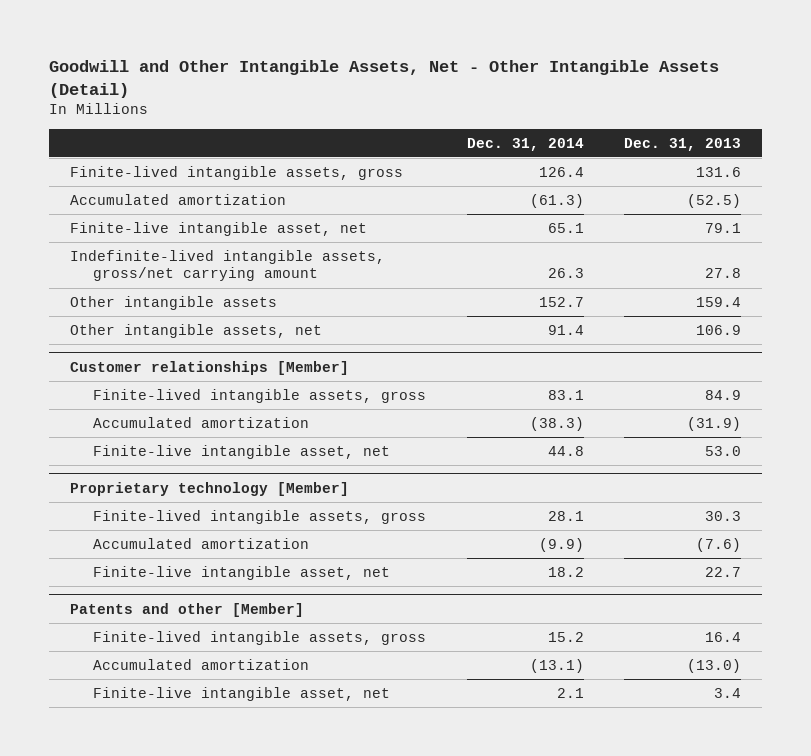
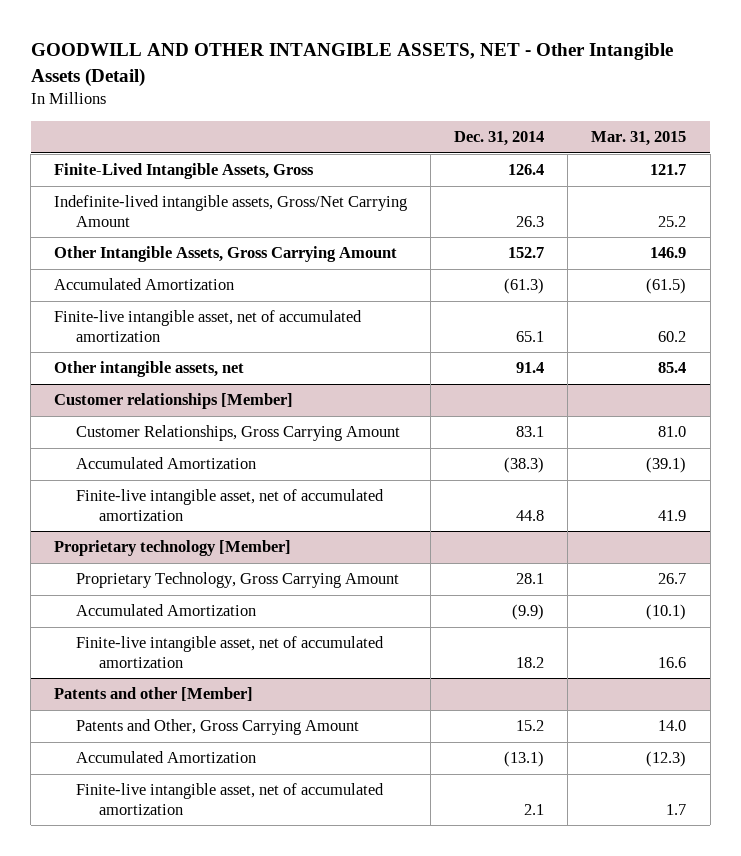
- Goodwill and Other Intangible Assets, Net - Other Intangible Assets (Detail)
+ GOODWILL AND OTHER INTANGIBLE ASSETS, NET - Other Intangible Assets (Detail)
- | Dec. 31, 2014 | Dec. 31, 2013
+ | Dec. 31, 2014 | Mar. 31, 2015
- Finite-lived intangible assets, gross | 126.4 | 131.6
- Accumulated amortization | (61.3) | (52.5)
- Finite-live intangible asset, net | 65.1 | 79.1
- Indefinite-lived intangible assets, gross/net carrying amount | 26.3 | 27.8
- Other intangible assets | 152.7 | 159.4
+ Finite-Lived Intangible Assets, Gross | 126.4 | 121.7
+ Indefinite-lived intangible assets, Gross/Net Carrying Amount | 26.3 | 25.2
+ Other Intangible Assets, Gross Carrying Amount | 152.7 | 146.9
+ Accumulated Amortization | (61.3) | (61.5)
+ Finite-live intangible asset, net of accumulated amortization | 65.1 | 60.2
@ Customer relationships [Member]
- Finite-lived intangible assets, gross | 83.1 | 84.9
- Accumulated amortization | (38.3) | (31.9)
- Finite-live intangible asset, net | 44.8 | 53.0
+ Customer Relationships, Gross Carrying Amount | 83.1 | 81.0
+ Accumulated Amortization | (38.3) | (39.1)
+ Finite-live intangible asset, net of accumulated amortization | 44.8 | 41.9
@ Proprietary technology [Member]
- Finite-lived intangible assets, gross | 28.1 | 30.3
- Accumulated amortization | (9.9) | (7.6)
- Finite-live intangible asset, net | 18.2 | 22.7
+ Proprietary Technology, Gross Carrying Amount | 28.1 | 26.7
+ Accumulated Amortization | (9.9) | (10.1)
+ Finite-live intangible asset, net of accumulated amortization | 18.2 | 16.6
@ Patents and other [Member]
- Finite-lived intangible assets, gross | 15.2 | 16.4
- Accumulated amortization | (13.1) | (13.0)
- Finite-live intangible asset, net | 2.1 | 3.4
+ Patents and Other, Gross Carrying Amount | 15.2 | 14.0
+ Accumulated Amortization | (13.1) | (12.3)
+ Finite-live intangible asset, net of accumulated amortization | 2.1 | 1.7

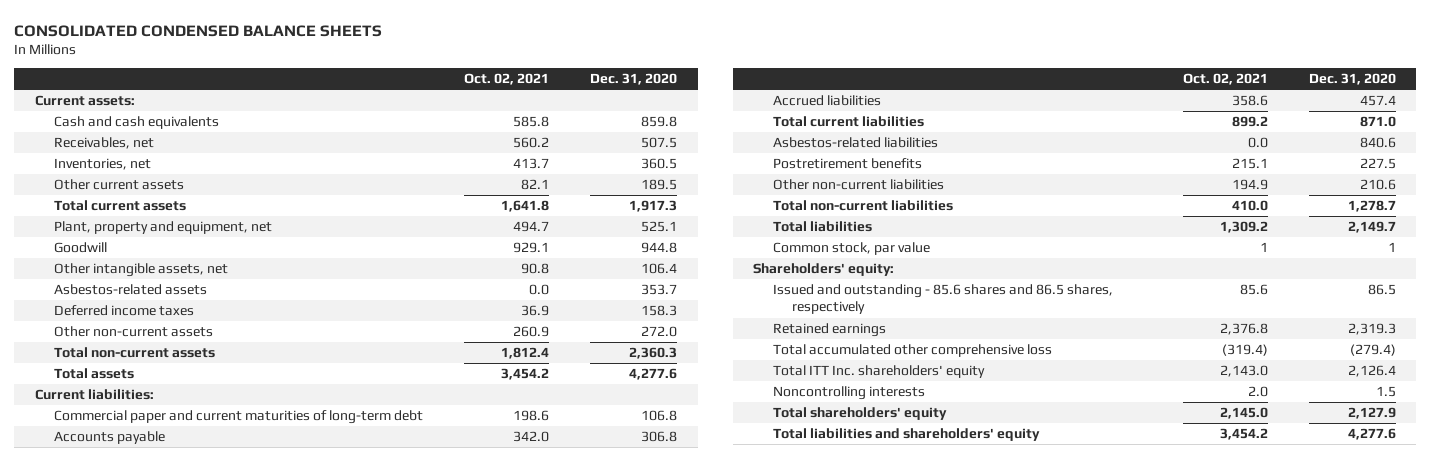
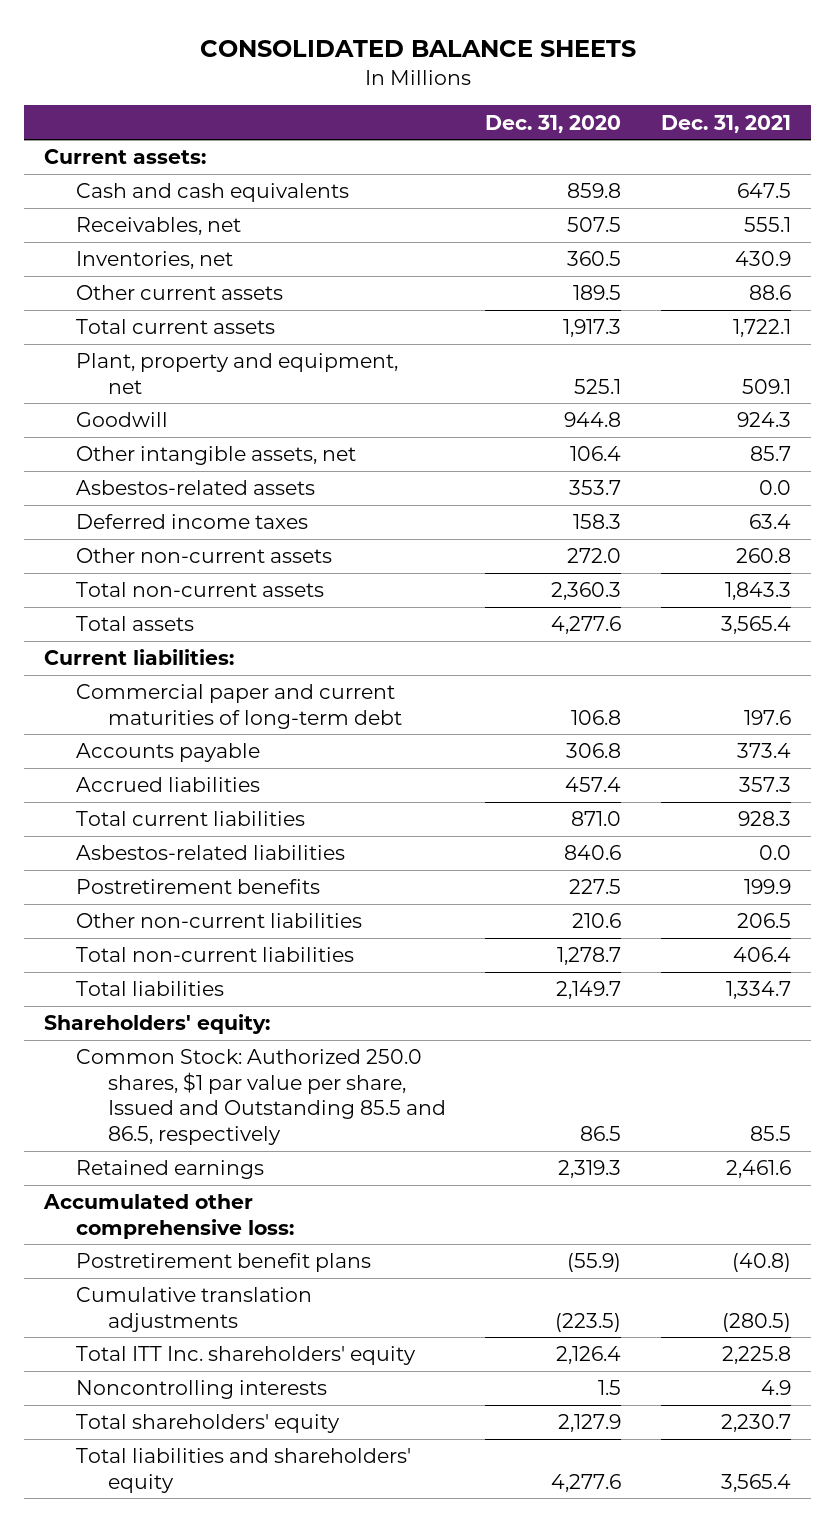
- CONSOLIDATED CONDENSED BALANCE SHEETS
+ CONSOLIDATED BALANCE SHEETS
- | Oct. 02, 2021 | Dec. 31, 2020
+ | Dec. 31, 2020 | Dec. 31, 2021
- Common stock, par value | 1 | 1
- Issued and outstanding - 85.6 shares and 86.5 shares, respectively | 85.6 | 86.5
+ Common Stock: Authorized 250.0 shares, $1 par value per share, Issued and Outstanding 85.5 and 86.5, respectively | 86.5 | 85.5
- Total accumulated other comprehensive loss | (319.4) | (279.4)
+ Accumulated other comprehensive loss:
+ Postretirement benefit plans | (55.9) | (40.8)
+ Cumulative translation adjustments | (223.5) | (280.5)

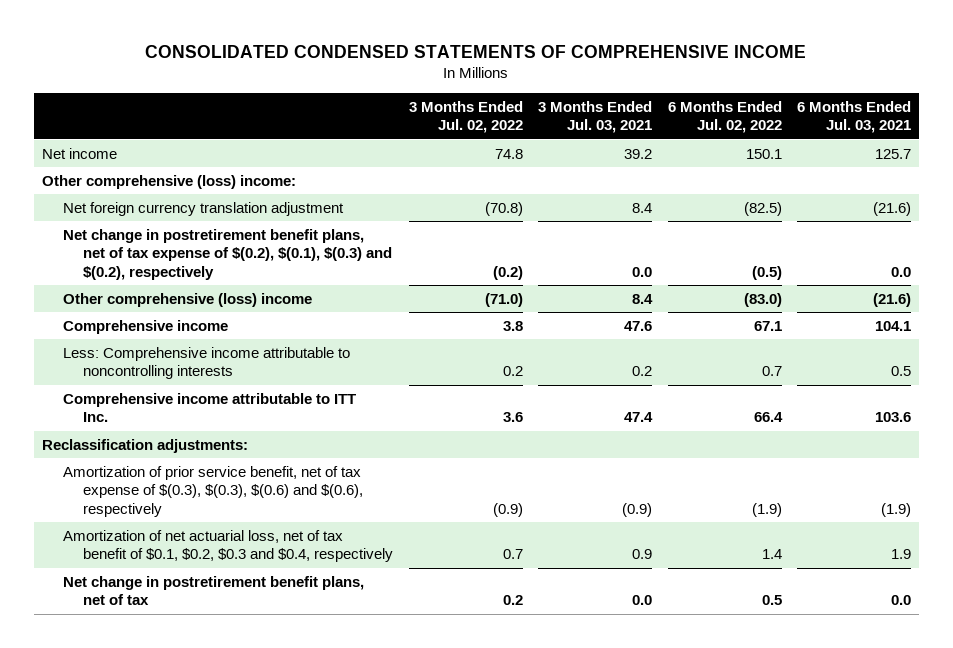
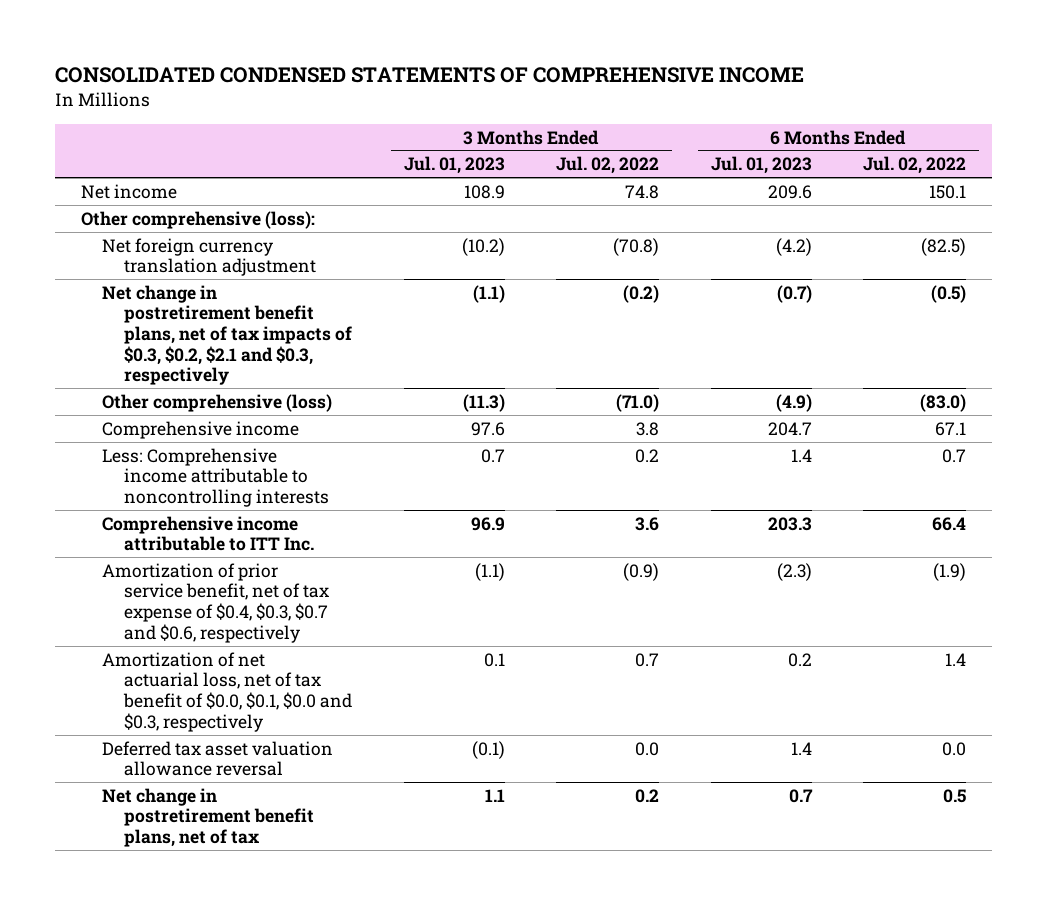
- | 3 Months Ended Jul. 02, 2022 | 3 Months Ended Jul. 03, 2021 | 6 Months Ended Jul. 02, 2022 | 6 Months Ended Jul. 03, 2021
+ | 3 Months Ended Jul. 01, 2023 | 3 Months Ended Jul. 02, 2022 | 6 Months Ended Jul. 01, 2023 | 6 Months Ended Jul. 02, 2022
- Other comprehensive (loss) income:
+ Other comprehensive (loss):
- Net change in postretirement benefit plans, net of tax expense of $(0.2), $(0.1), $(0.3) and $(0.2), respectively | (0.2) | 0.0 | (0.5) | 0.0
- Other comprehensive (loss) income | (71.0) | 8.4 | (83.0) | (21.6)
+ Net change in postretirement benefit plans, net of tax impacts of $0.3, $0.2, $2.1 and $0.3, respectively | (1.1) | (0.2) | (0.7) | (0.5)
+ Other comprehensive (loss) | (11.3) | (71.0) | (4.9) | (83.0)
- Reclassification adjustments:
- Amortization of prior service benefit, net of tax expense of $(0.3), $(0.3), $(0.6) and $(0.6), respectively | (0.9) | (0.9) | (1.9) | (1.9)
- Amortization of net actuarial loss, net of tax benefit of $0.1, $0.2, $0.3 and $0.4, respectively | 0.7 | 0.9 | 1.4 | 1.9
+ Amortization of prior service benefit, net of tax expense of $0.4, $0.3, $0.7 and $0.6, respectively | (1.1) | (0.9) | (2.3) | (1.9)
+ Amortization of net actuarial loss, net of tax benefit of $0.0, $0.1, $0.0 and $0.3, respectively | 0.1 | 0.7 | 0.2 | 1.4
+ Deferred tax asset valuation allowance reversal | (0.1) | 0.0 | 1.4 | 0.0

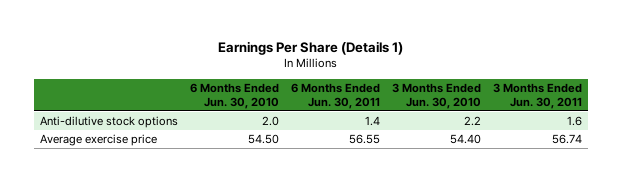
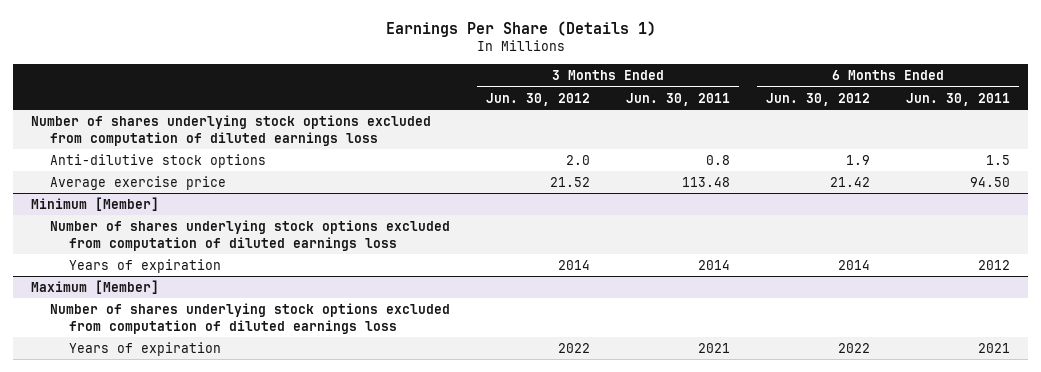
- | 6 Months Ended Jun. 30, 2010 | 6 Months Ended Jun. 30, 2011 | 3 Months Ended Jun. 30, 2010 | 3 Months Ended Jun. 30, 2011
+ | 3 Months Ended Jun. 30, 2012 | 3 Months Ended Jun. 30, 2011 | 6 Months Ended Jun. 30, 2012 | 6 Months Ended Jun. 30, 2011
- Anti-dilutive stock options | 2.0 | 1.4 | 2.2 | 1.6
- Average exercise price | 54.50 | 56.55 | 54.40 | 56.74
+ Number of shares underlying stock options excluded from computation of diluted earnings loss
+ Anti-dilutive stock options | 2.0 | 0.8 | 1.9 | 1.5
+ Average exercise price | 21.52 | 113.48 | 21.42 | 94.50
+ Minimum [Member]
+ Number of shares underlying stock options excluded from computation of diluted earnings loss
+ Years of expiration | 2014 | 2014 | 2014 | 2012
+ Maximum [Member]
+ Number of shares underlying stock options excluded from computation of diluted earnings loss
+ Years of expiration | 2022 | 2021 | 2022 | 2021

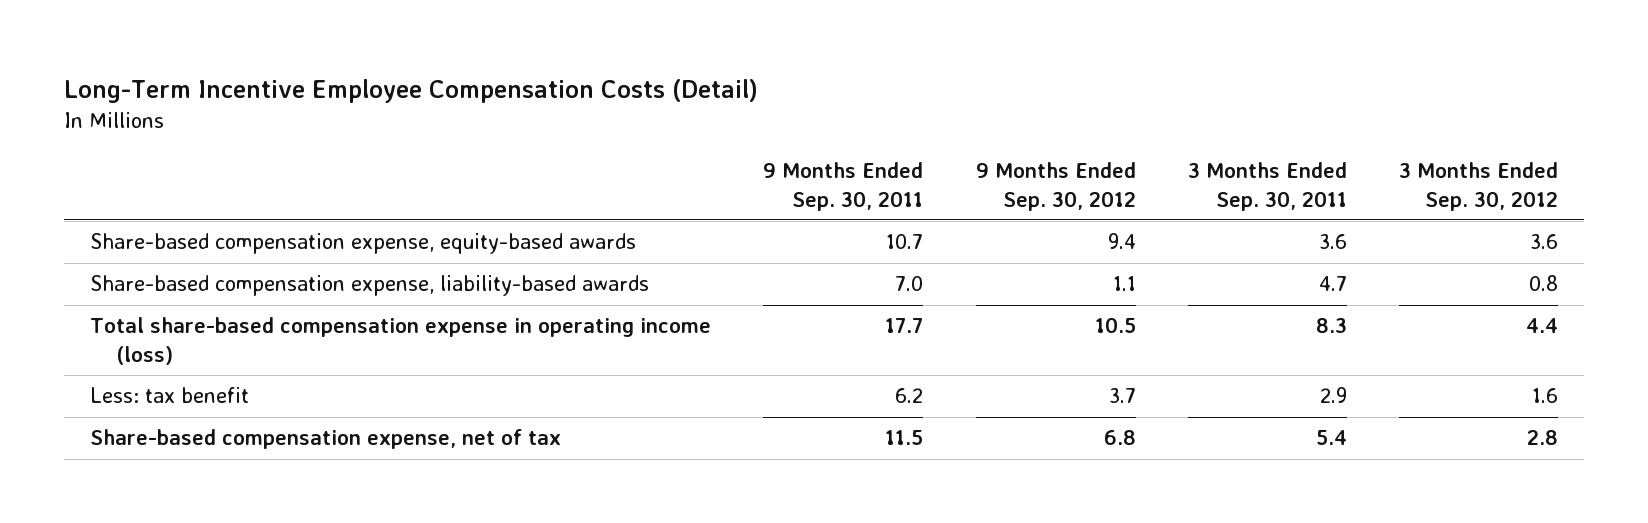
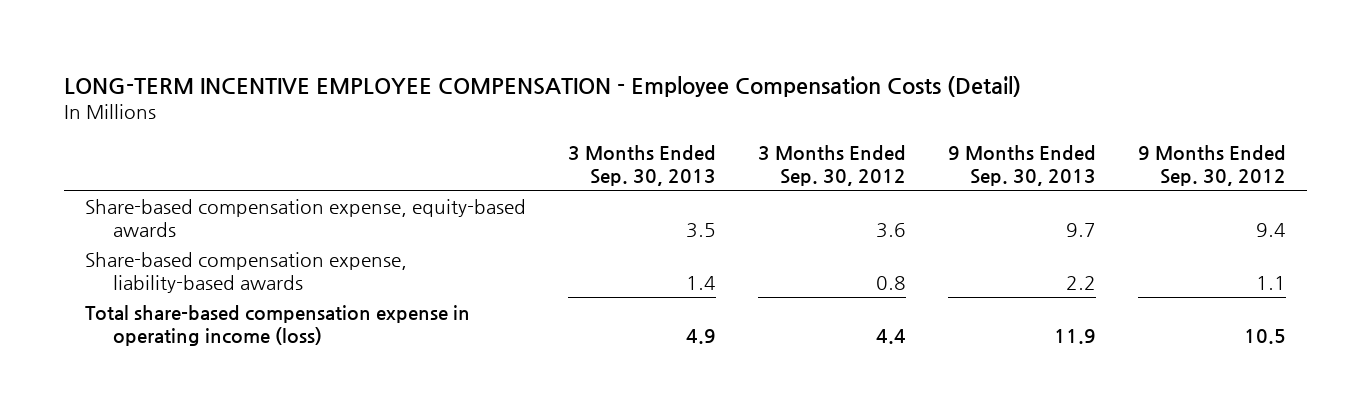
- Long-Term Incentive Employee Compensation Costs (Detail)
+ LONG-TERM INCENTIVE EMPLOYEE COMPENSATION - Employee Compensation Costs (Detail)
- | 9 Months Ended Sep. 30, 2011 | 9 Months Ended Sep. 30, 2012 | 3 Months Ended Sep. 30, 2011 | 3 Months Ended Sep. 30, 2012
+ | 3 Months Ended Sep. 30, 2013 | 3 Months Ended Sep. 30, 2012 | 9 Months Ended Sep. 30, 2013 | 9 Months Ended Sep. 30, 2012
- Less: tax benefit | 6.2 | 3.7 | 2.9 | 1.6
- Share-based compensation expense, net of tax | 11.5 | 6.8 | 5.4 | 2.8

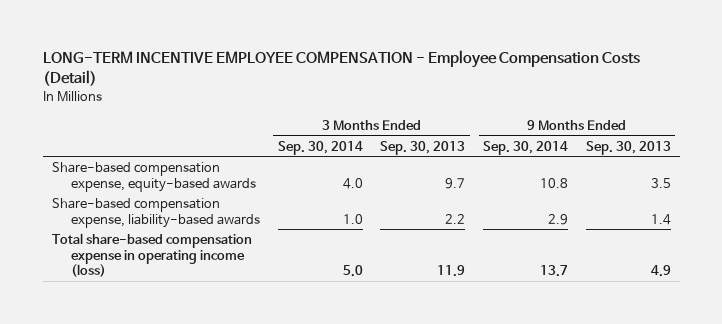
- | 3 Months Ended Sep. 30, 2013 | 3 Months Ended Sep. 30, 2012 | 9 Months Ended Sep. 30, 2013 | 9 Months Ended Sep. 30, 2012
+ | 3 Months Ended Sep. 30, 2014 | 3 Months Ended Sep. 30, 2013 | 9 Months Ended Sep. 30, 2014 | 9 Months Ended Sep. 30, 2013
- Share-based compensation expense, equity-based awards | 3.5 | 3.6 | 9.7 | 9.4
- Share-based compensation expense, liability-based awards | 1.4 | 0.8 | 2.2 | 1.1
- Total share-based compensation expense in operating income (loss) | 4.9 | 4.4 | 11.9 | 10.5
+ Share-based compensation expense, equity-based awards | 4.0 | 9.7 | 10.8 | 3.5
+ Share-based compensation expense, liability-based awards | 1.0 | 2.2 | 2.9 | 1.4
+ Total share-based compensation expense in operating income (loss) | 5.0 | 11.9 | 13.7 | 4.9

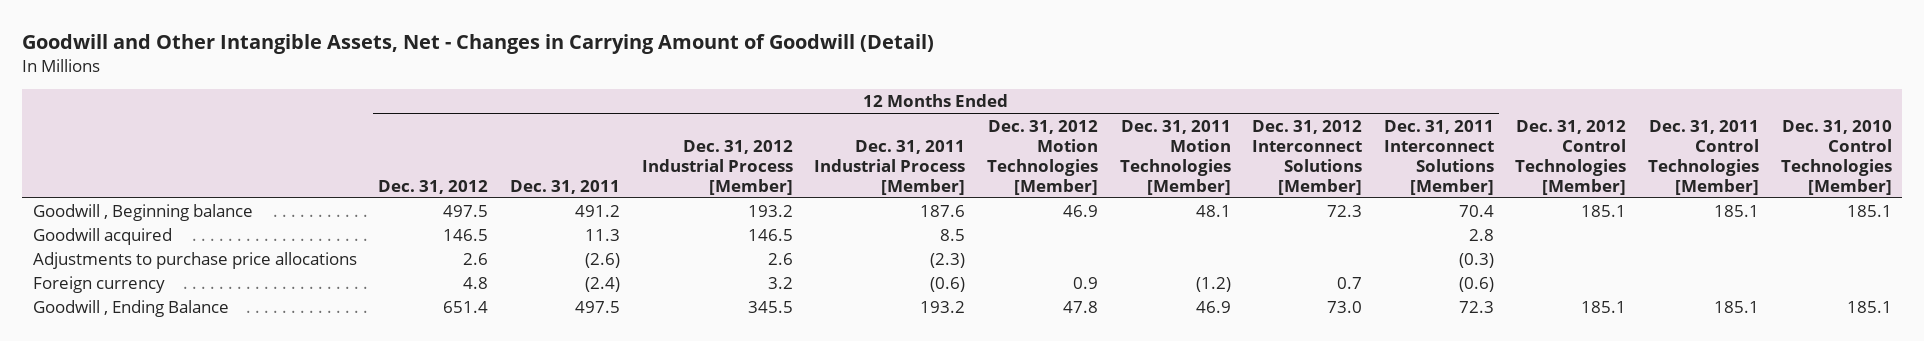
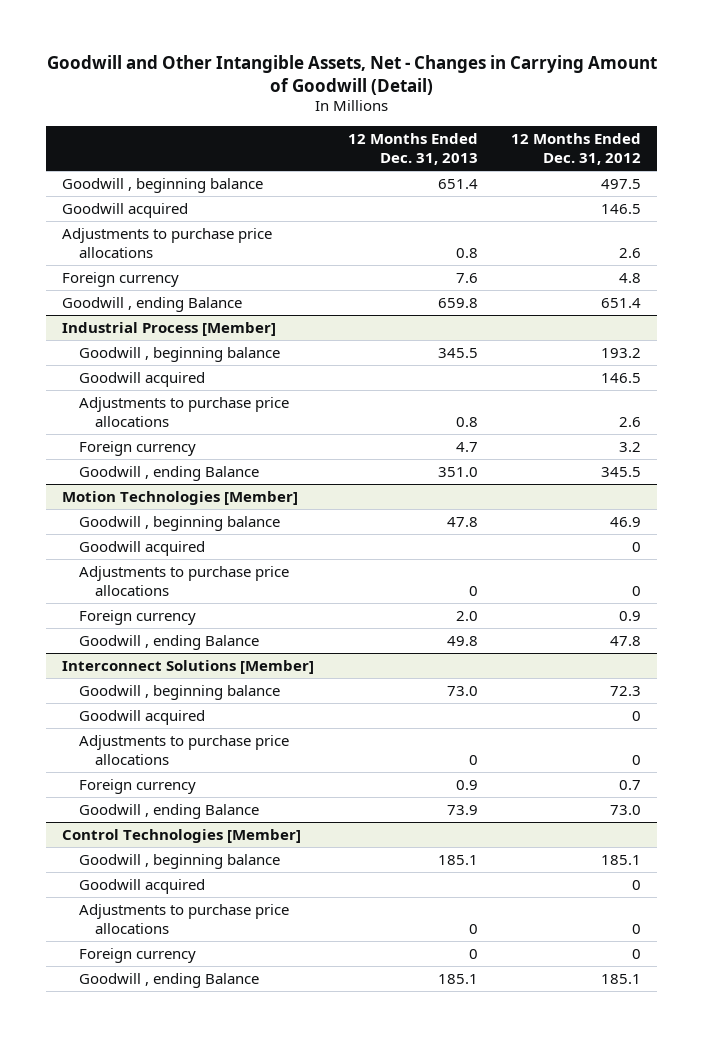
- | 12 Months Ended Dec. 31, 2012 | 12 Months Ended Dec. 31, 2011 | 12 Months Ended Dec. 31, 2012 Industrial Process [Member] | 12 Months Ended Dec. 31, 2011 Industrial Process [Member] | 12 Months Ended Dec. 31, 2012 Motion Technologies [Member] | 12 Months Ended Dec. 31, 2011 Motion Technologies [Member] | 12 Months Ended Dec. 31, 2012 Interconnect Solutions [Member] | 12 Months Ended Dec. 31, 2011 Interconnect Solutions [Member] | Dec. 31, 2012 Control Technologies [Member] | Dec. 31, 2011 Control Technologies [Member] | Dec. 31, 2010 Control Technologies [Member]
+ | 12 Months Ended Dec. 31, 2013 | 12 Months Ended Dec. 31, 2012
- Goodwill , Beginning balance | 497.5 | 491.2 | 193.2 | 187.6 | 46.9 | 48.1 | 72.3 | 70.4 | 185.1 | 185.1 | 185.1
+ Goodwill , beginning balance | 651.4 | 497.5
- Goodwill , Ending Balance | 651.4 | 497.5 | 345.5 | 193.2 | 47.8 | 46.9 | 73.0 | 72.3 | 185.1 | 185.1 | 185.1
+ Goodwill , ending Balance | 659.8 | 651.4
+ Industrial Process [Member]
+ Goodwill , beginning balance | 345.5 | 193.2
+ Goodwill acquired | | 146.5
+ Adjustments to purchase price allocations | 0.8 | 2.6
+ Foreign currency | 4.7 | 3.2
+ Goodwill , ending Balance | 351.0 | 345.5
+ Motion Technologies [Member]
+ Goodwill , beginning balance | 47.8 | 46.9
+ Goodwill acquired | | 0
+ Adjustments to purchase price allocations | 0 | 0
+ Foreign currency | 2.0 | 0.9
+ Goodwill , ending Balance | 49.8 | 47.8
+ Interconnect Solutions [Member]
+ Goodwill , beginning balance | 73.0 | 72.3
+ Goodwill acquired | | 0
+ Adjustments to purchase price allocations | 0 | 0
+ Foreign currency | 0.9 | 0.7
+ Goodwill , ending Balance | 73.9 | 73.0
+ Control Technologies [Member]
+ Goodwill , beginning balance | 185.1 | 185.1
+ Goodwill acquired | | 0
+ Adjustments to purchase price allocations | 0 | 0
+ Foreign currency | 0 | 0
+ Goodwill , ending Balance | 185.1 | 185.1

